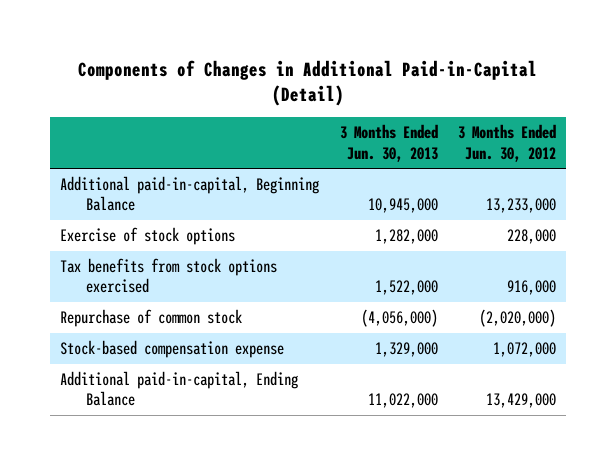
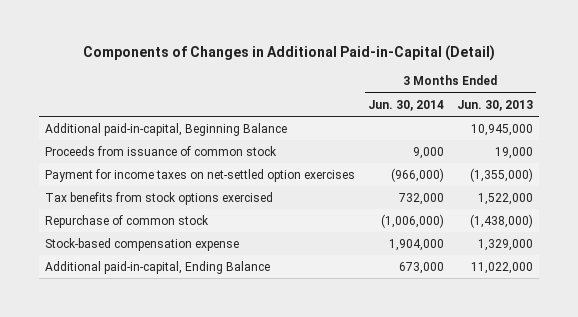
- | 3 Months Ended Jun. 30, 2013 | 3 Months Ended Jun. 30, 2012
+ | 3 Months Ended Jun. 30, 2014 | 3 Months Ended Jun. 30, 2013
- Exercise of stock options | 1,282,000 | 228,000
+ Proceeds from issuance of common stock | 9,000 | 19,000
+ Payment for income taxes on net-settled option exercises | (966,000) | (1,355,000)
- Repurchase of common stock | (4,056,000) | (2,020,000)
+ Repurchase of common stock | (1,006,000) | (1,438,000)

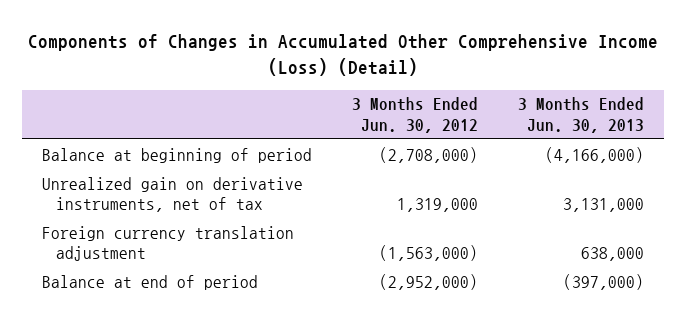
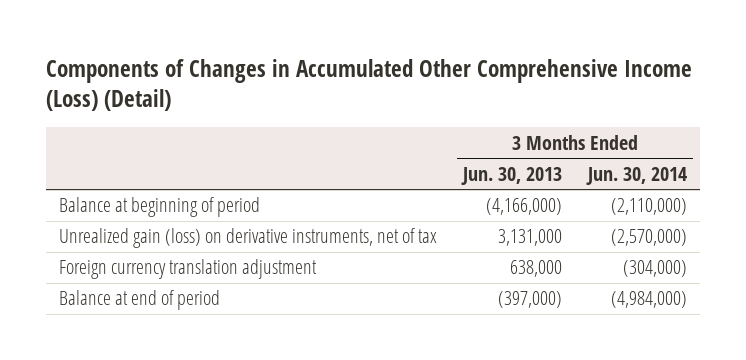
- | 3 Months Ended Jun. 30, 2012 | 3 Months Ended Jun. 30, 2013
+ | 3 Months Ended Jun. 30, 2013 | 3 Months Ended Jun. 30, 2014
- Unrealized gain on derivative instruments, net of tax | 1,319,000 | 3,131,000
+ Unrealized gain (loss) on derivative instruments, net of tax | 3,131,000 | (2,570,000)

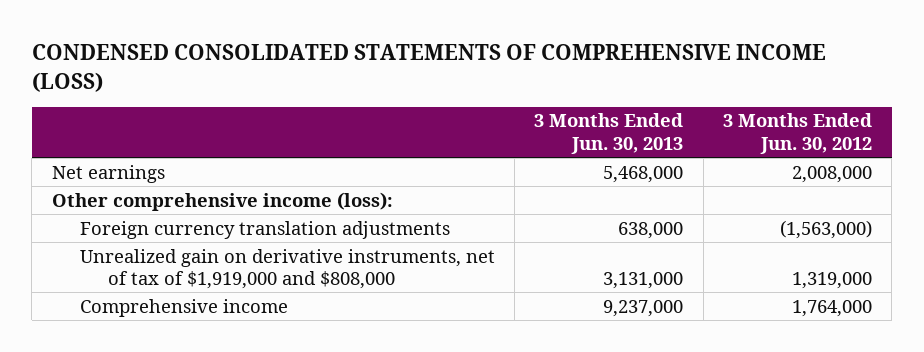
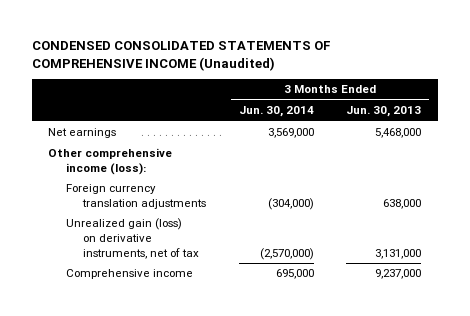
- CONDENSED CONSOLIDATED STATEMENTS OF COMPREHENSIVE INCOME (LOSS)
+ CONDENSED CONSOLIDATED STATEMENTS OF COMPREHENSIVE INCOME (Unaudited)
- | 3 Months Ended Jun. 30, 2013 | 3 Months Ended Jun. 30, 2012
+ | 3 Months Ended Jun. 30, 2014 | 3 Months Ended Jun. 30, 2013
- Unrealized gain on derivative instruments, net of tax of $1,919,000 and $808,000 | 3,131,000 | 1,319,000
+ Unrealized gain (loss) on derivative instruments, net of tax | (2,570,000) | 3,131,000

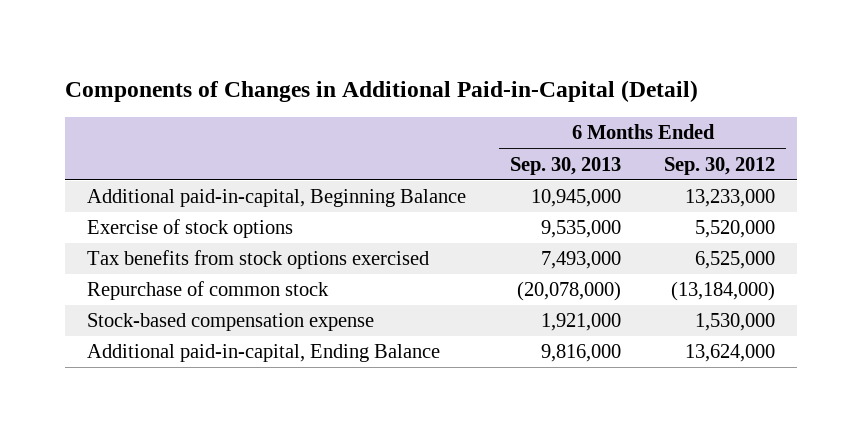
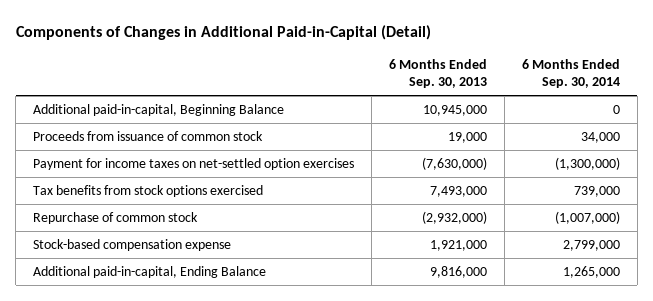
- | 6 Months Ended Sep. 30, 2013 | 6 Months Ended Sep. 30, 2012
+ | 6 Months Ended Sep. 30, 2013 | 6 Months Ended Sep. 30, 2014
- Exercise of stock options | 9,535,000 | 5,520,000
+ Proceeds from issuance of common stock | 19,000 | 34,000
+ Payment for income taxes on net-settled option exercises | (7,630,000) | (1,300,000)
- Repurchase of common stock | (20,078,000) | (13,184,000)
+ Repurchase of common stock | (2,932,000) | (1,007,000)

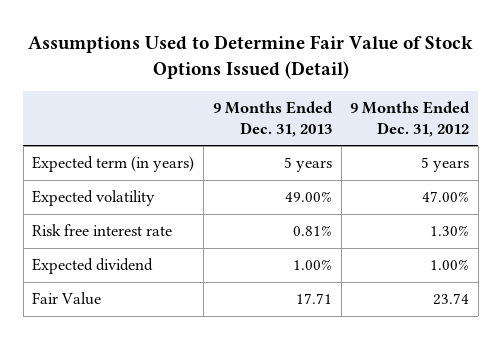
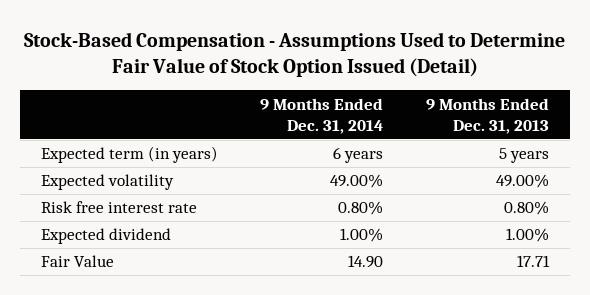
- Assumptions Used to Determine Fair Value of Stock Options Issued (Detail)
+ Stock-Based Compensation - Assumptions Used to Determine Fair Value of Stock Option Issued (Detail)
- | 9 Months Ended Dec. 31, 2013 | 9 Months Ended Dec. 31, 2012
+ | 9 Months Ended Dec. 31, 2014 | 9 Months Ended Dec. 31, 2013
- Risk free interest rate | 0.81% | 1.30%
+ Risk free interest rate | 0.80% | 0.80%

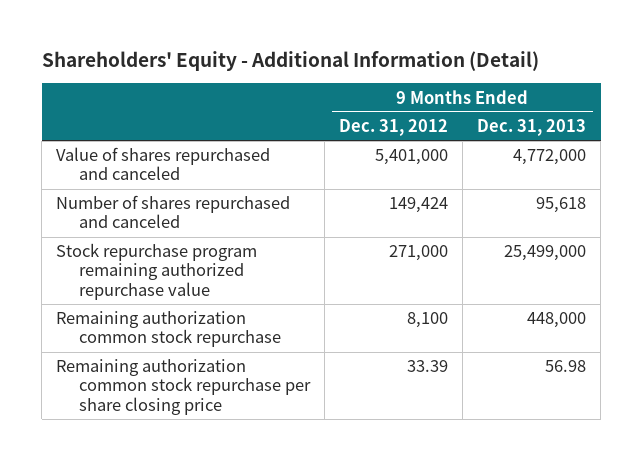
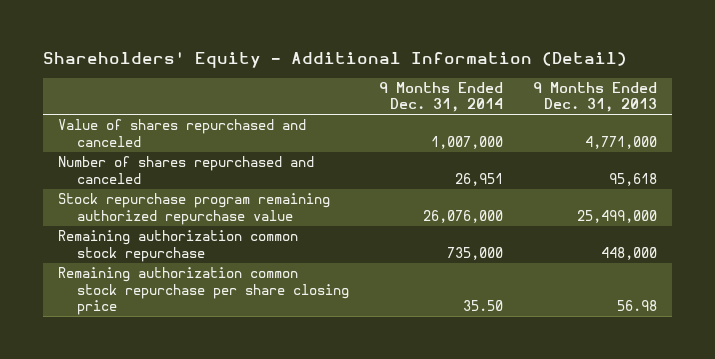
- | 9 Months Ended Dec. 31, 2012 | 9 Months Ended Dec. 31, 2013
+ | 9 Months Ended Dec. 31, 2014 | 9 Months Ended Dec. 31, 2013
- Value of shares repurchased and canceled | 5,401,000 | 4,772,000
+ Value of shares repurchased and canceled | 1,007,000 | 4,771,000

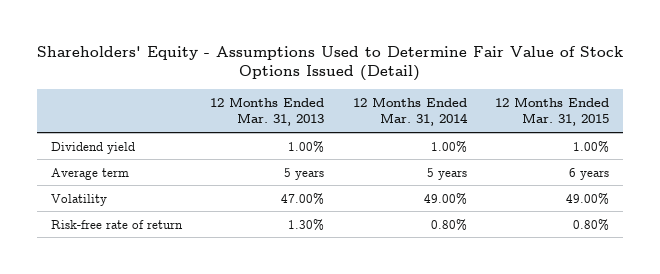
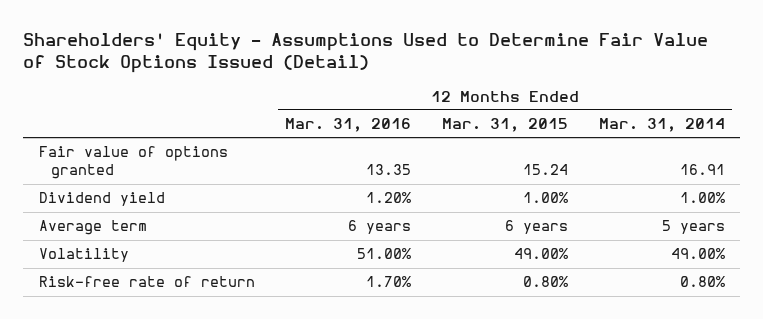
- | 12 Months Ended Mar. 31, 2013 | 12 Months Ended Mar. 31, 2014 | 12 Months Ended Mar. 31, 2015
+ | 12 Months Ended Mar. 31, 2016 | 12 Months Ended Mar. 31, 2015 | 12 Months Ended Mar. 31, 2014
+ Fair value of options granted | 13.35 | 15.24 | 16.91

